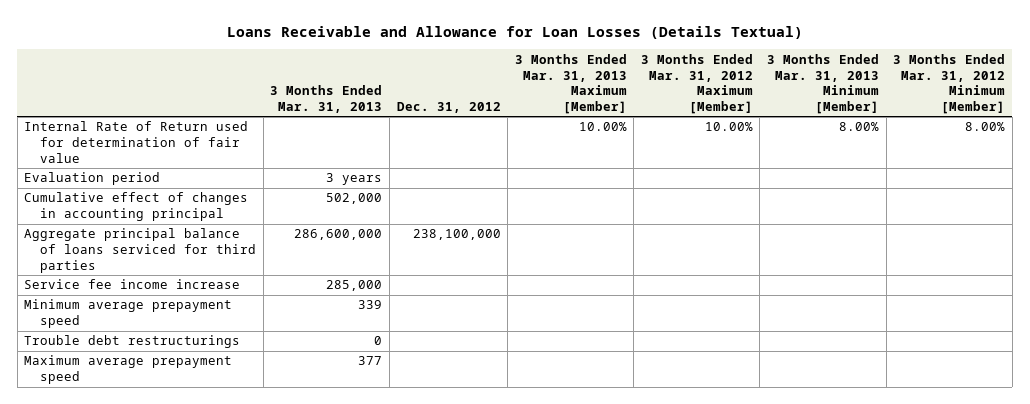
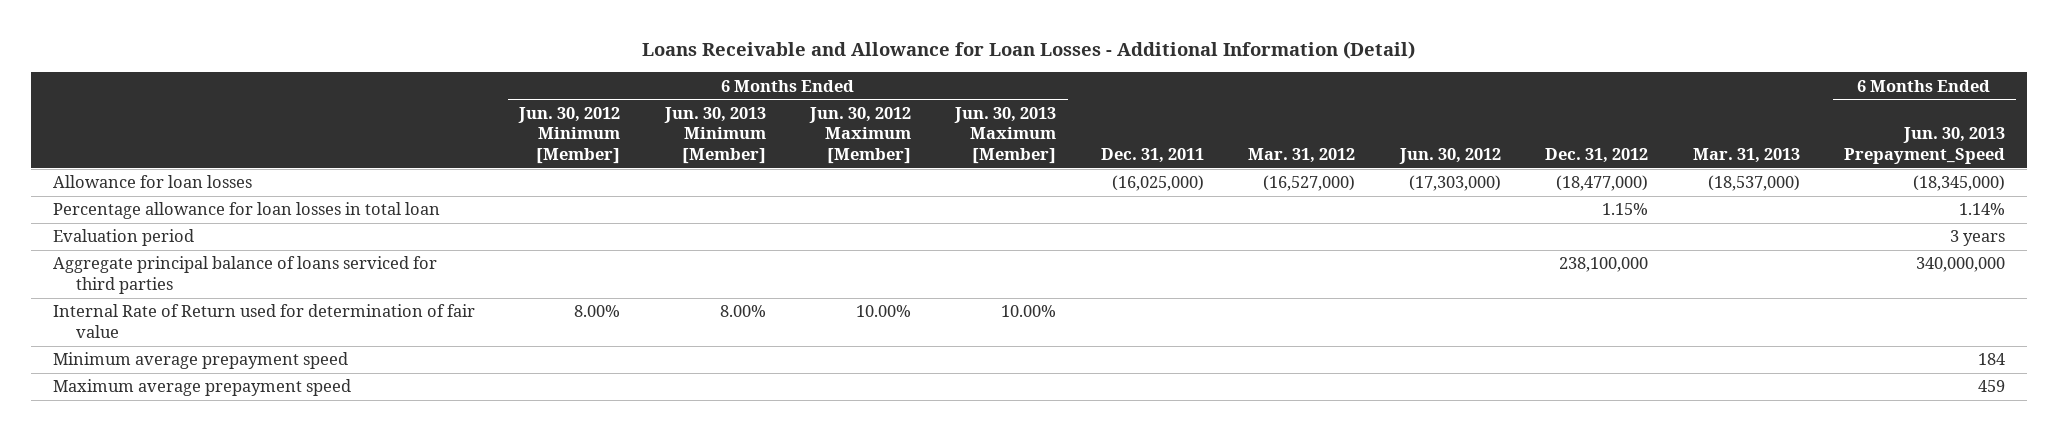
- Loans Receivable and Allowance for Loan Losses (Details Textual)
+ Loans Receivable and Allowance for Loan Losses - Additional Information (Detail)
- | 3 Months Ended Mar. 31, 2013 | Dec. 31, 2012 | 3 Months Ended Mar. 31, 2013 Maximum [Member] | 3 Months Ended Mar. 31, 2012 Maximum [Member] | 3 Months Ended Mar. 31, 2013 Minimum [Member] | 3 Months Ended Mar. 31, 2012 Minimum [Member]
+ | 6 Months Ended Jun. 30, 2012 Minimum [Member] | 6 Months Ended Jun. 30, 2013 Minimum [Member] | 6 Months Ended Jun. 30, 2012 Maximum [Member] | 6 Months Ended Jun. 30, 2013 Maximum [Member] | Dec. 31, 2011 | Mar. 31, 2012 | Jun. 30, 2012 | Dec. 31, 2012 | Mar. 31, 2013 | 6 Months Ended Jun. 30, 2013 Prepayment_Speed
+ Allowance for loan losses | | | | | (16,025,000) | (16,527,000) | (17,303,000) | (18,477,000) | (18,537,000) | (18,345,000)
+ Percentage allowance for loan losses in total loan | | | | | | | | 1.15% | | 1.14%
- Cumulative effect of changes in accounting principal | 502,000 | | | | |
- Service fee income increase | 285,000 | | | | |
moved down: Internal Rate of Return used for determination of fair value | 8.00% | 8.00% | 10.00% | 10.00% | | | | | |
- Trouble debt restructurings | 0 | | | | |

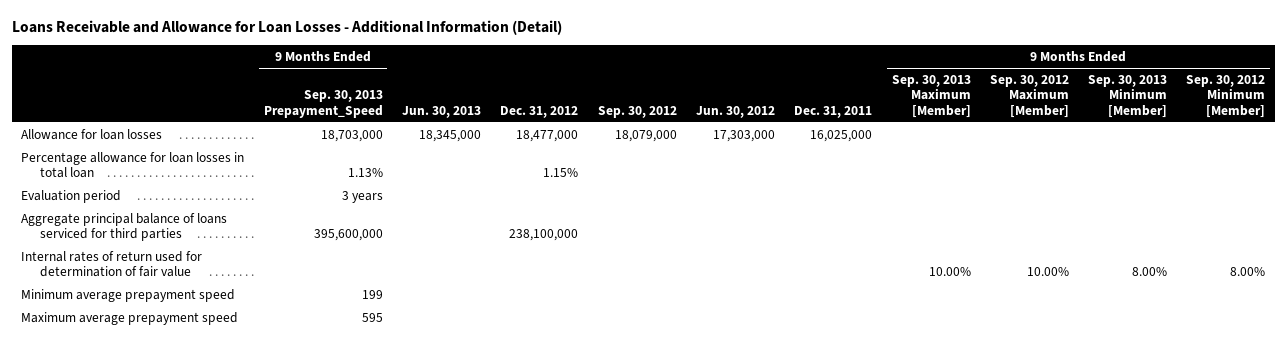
- | 6 Months Ended Jun. 30, 2012 Minimum [Member] | 6 Months Ended Jun. 30, 2013 Minimum [Member] | 6 Months Ended Jun. 30, 2012 Maximum [Member] | 6 Months Ended Jun. 30, 2013 Maximum [Member] | Dec. 31, 2011 | Mar. 31, 2012 | Jun. 30, 2012 | Dec. 31, 2012 | Mar. 31, 2013 | 6 Months Ended Jun. 30, 2013 Prepayment_Speed
+ | 9 Months Ended Sep. 30, 2013 Prepayment_Speed | Jun. 30, 2013 | Dec. 31, 2012 | Sep. 30, 2012 | Jun. 30, 2012 | Dec. 31, 2011 | 9 Months Ended Sep. 30, 2013 Maximum [Member] | 9 Months Ended Sep. 30, 2012 Maximum [Member] | 9 Months Ended Sep. 30, 2013 Minimum [Member] | 9 Months Ended Sep. 30, 2012 Minimum [Member]
- Allowance for loan losses | | | | | (16,025,000) | (16,527,000) | (17,303,000) | (18,477,000) | (18,537,000) | (18,345,000)
+ Allowance for loan losses | 18,703,000 | 18,345,000 | 18,477,000 | 18,079,000 | 17,303,000 | 16,025,000 | | | |
- Internal Rate of Return used for determination of fair value | 8.00% | 8.00% | 10.00% | 10.00% | | | | | |
+ Internal rates of return used for determination of fair value | | | | | | | 10.00% | 10.00% | 8.00% | 8.00%

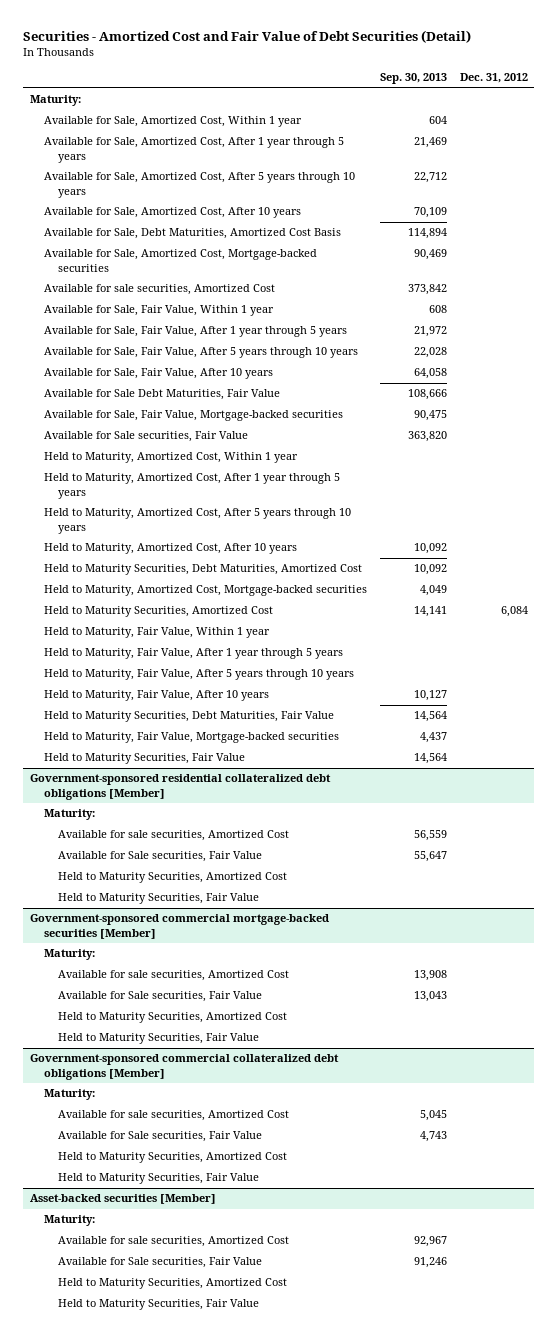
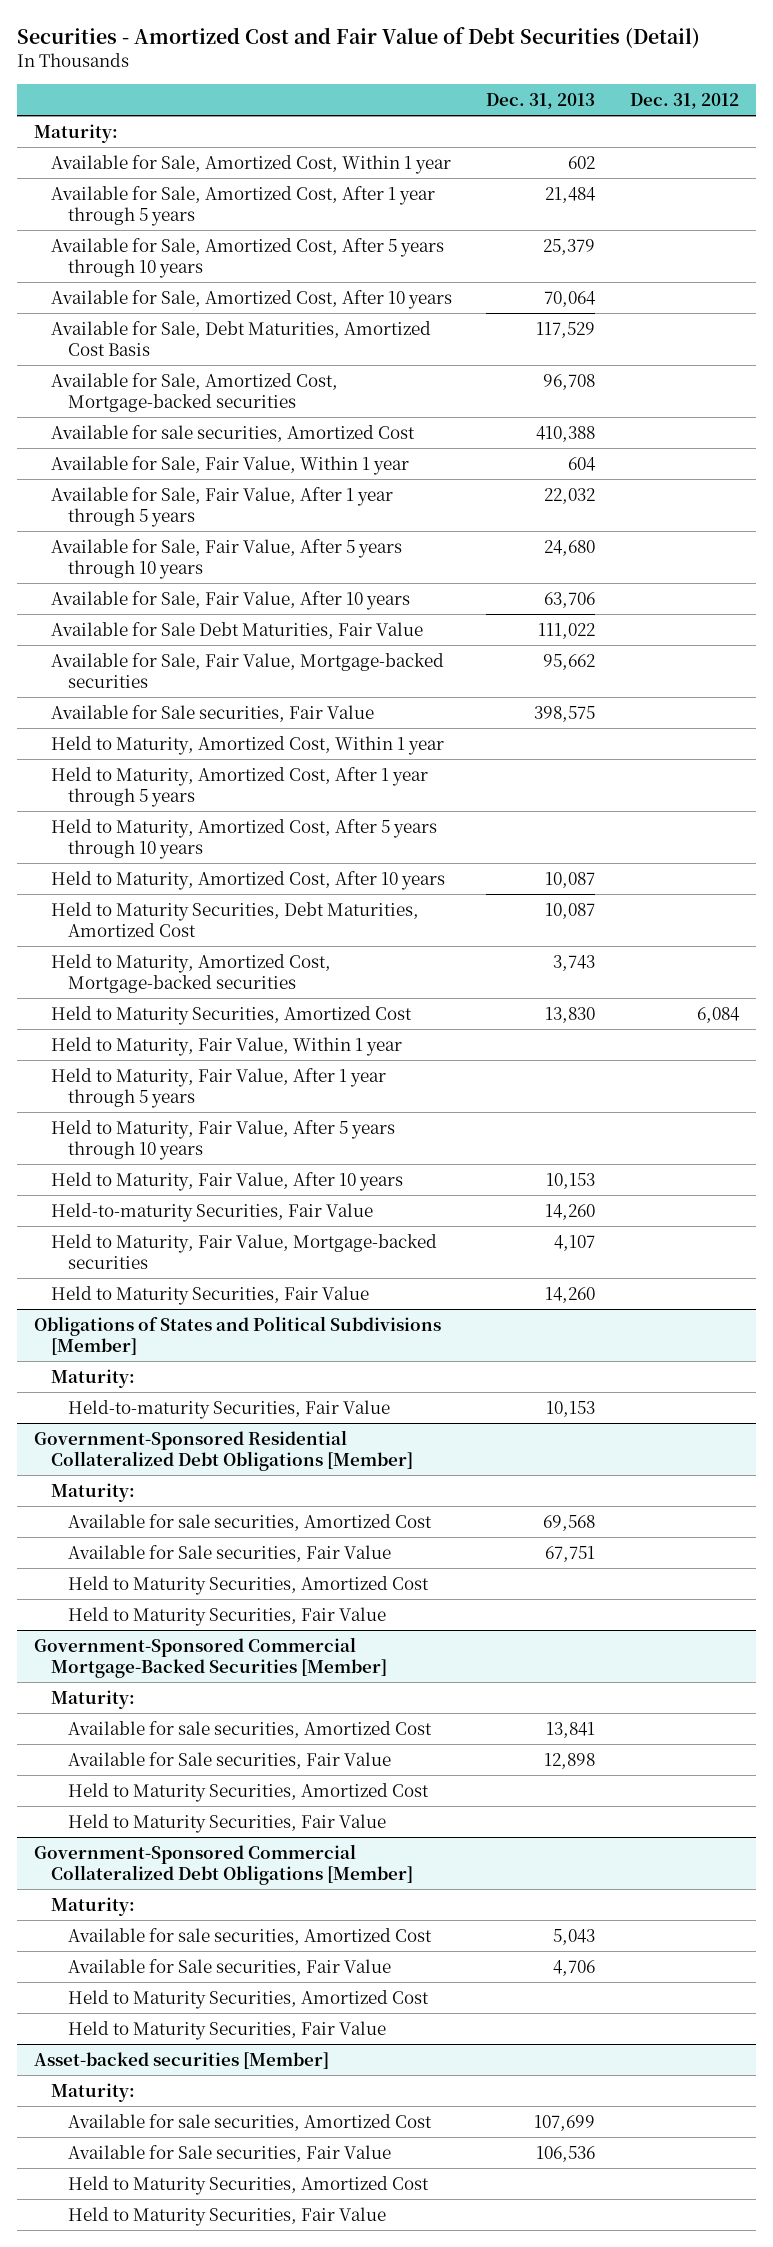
- | Sep. 30, 2013 | Dec. 31, 2012
+ | Dec. 31, 2013 | Dec. 31, 2012
- Held to Maturity Securities, Debt Maturities, Fair Value | 14,564 |
+ Held-to-maturity Securities, Fair Value | 14,260 |
- Government-sponsored residential collateralized debt obligations [Member]
+ Obligations of States and Political Subdivisions [Member]
+ Maturity:
+ Held-to-maturity Securities, Fair Value | 10,153 |
+ Government-Sponsored Residential Collateralized Debt Obligations [Member]
- Government-sponsored commercial mortgage-backed securities [Member]
+ Government-Sponsored Commercial Mortgage-Backed Securities [Member]
- Government-sponsored commercial collateralized debt obligations [Member]
+ Government-Sponsored Commercial Collateralized Debt Obligations [Member]

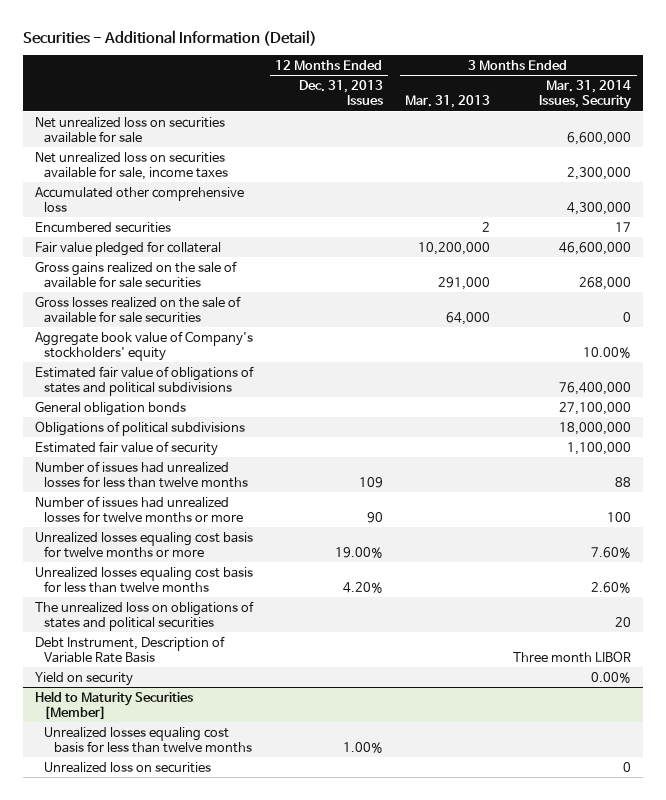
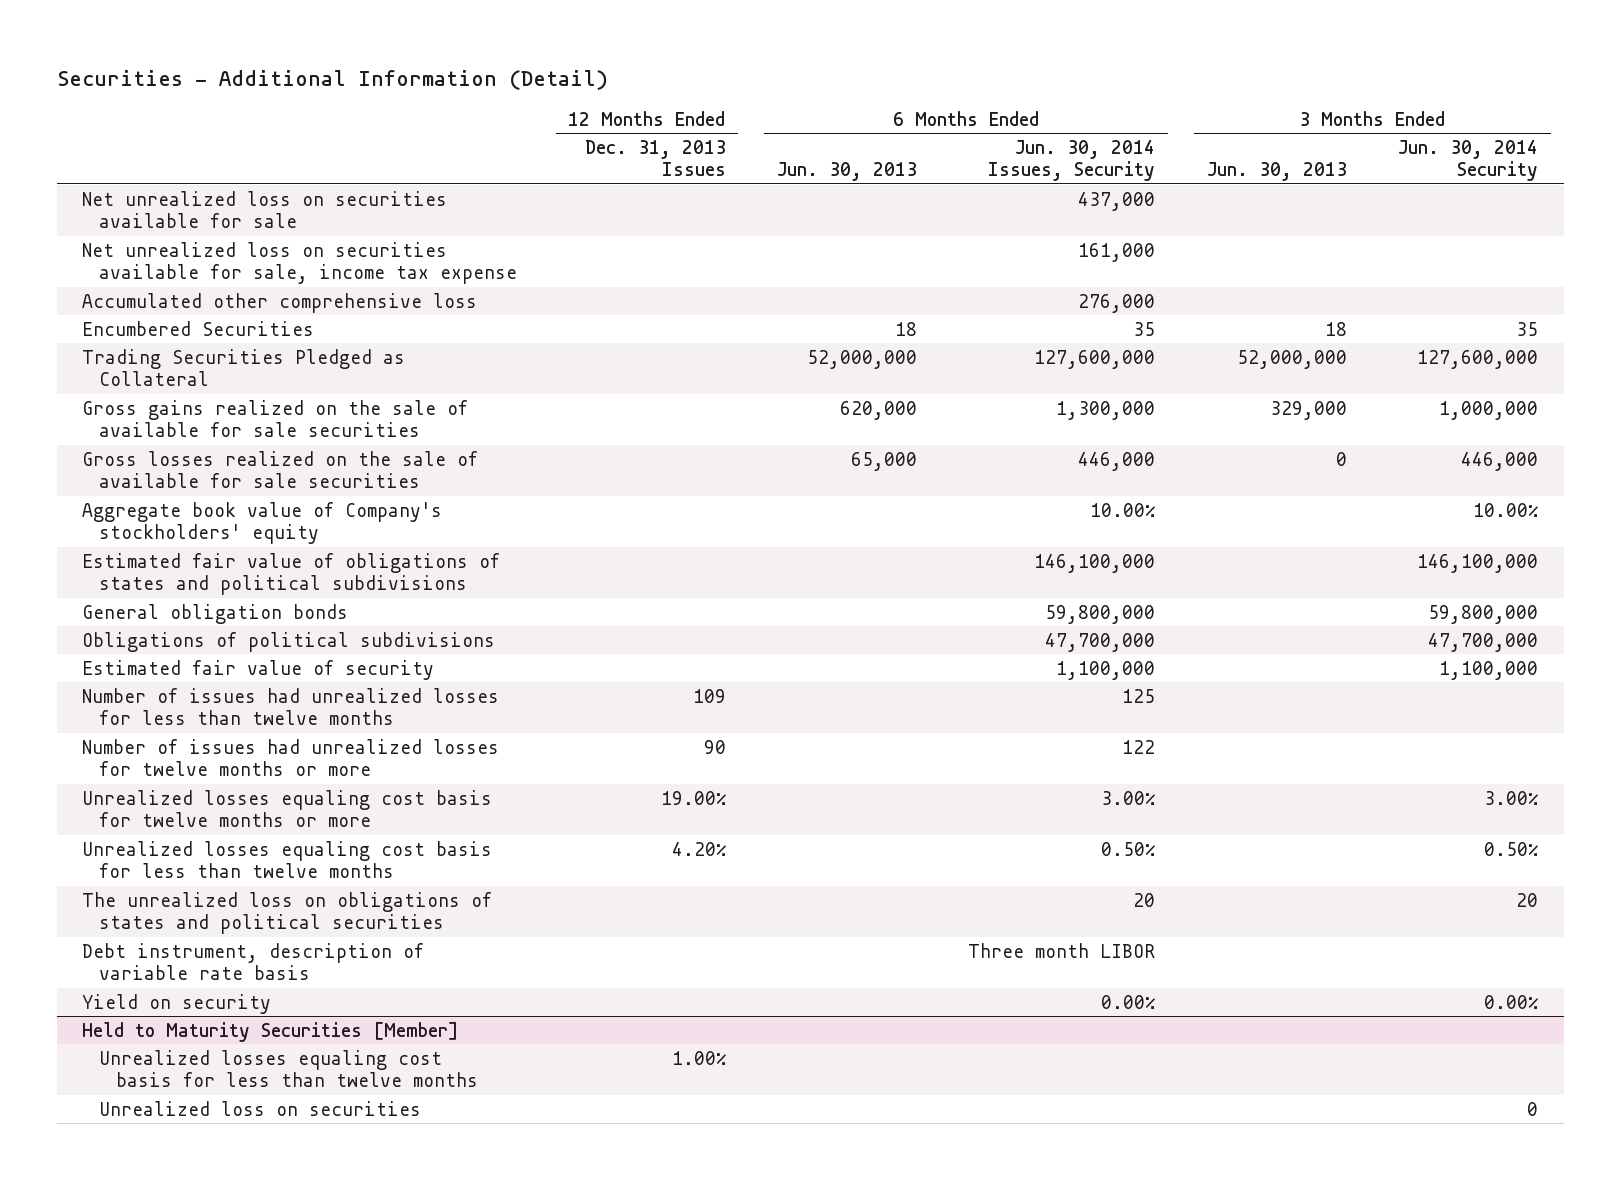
- | 12 Months Ended Dec. 31, 2013 Issues | 3 Months Ended Mar. 31, 2013 | 3 Months Ended Mar. 31, 2014 Issues, Security
+ | 12 Months Ended Dec. 31, 2013 Issues | 6 Months Ended Jun. 30, 2013 | 6 Months Ended Jun. 30, 2014 Issues, Security | 3 Months Ended Jun. 30, 2013 | 3 Months Ended Jun. 30, 2014 Security
- Net unrealized loss on securities available for sale, income taxes | | | 2,300,000
+ Net unrealized loss on securities available for sale, income tax expense | | | 161,000 | |
- Encumbered securities | | 2 | 17
- Fair value pledged for collateral | | 10,200,000 | 46,600,000
+ Encumbered Securities | | 18 | 35 | 18 | 35
+ Trading Securities Pledged as Collateral | | 52,000,000 | 127,600,000 | 52,000,000 | 127,600,000
- Debt Instrument, Description of Variable Rate Basis | | | Three month LIBOR
+ Debt instrument, description of variable rate basis | | | Three month LIBOR | |

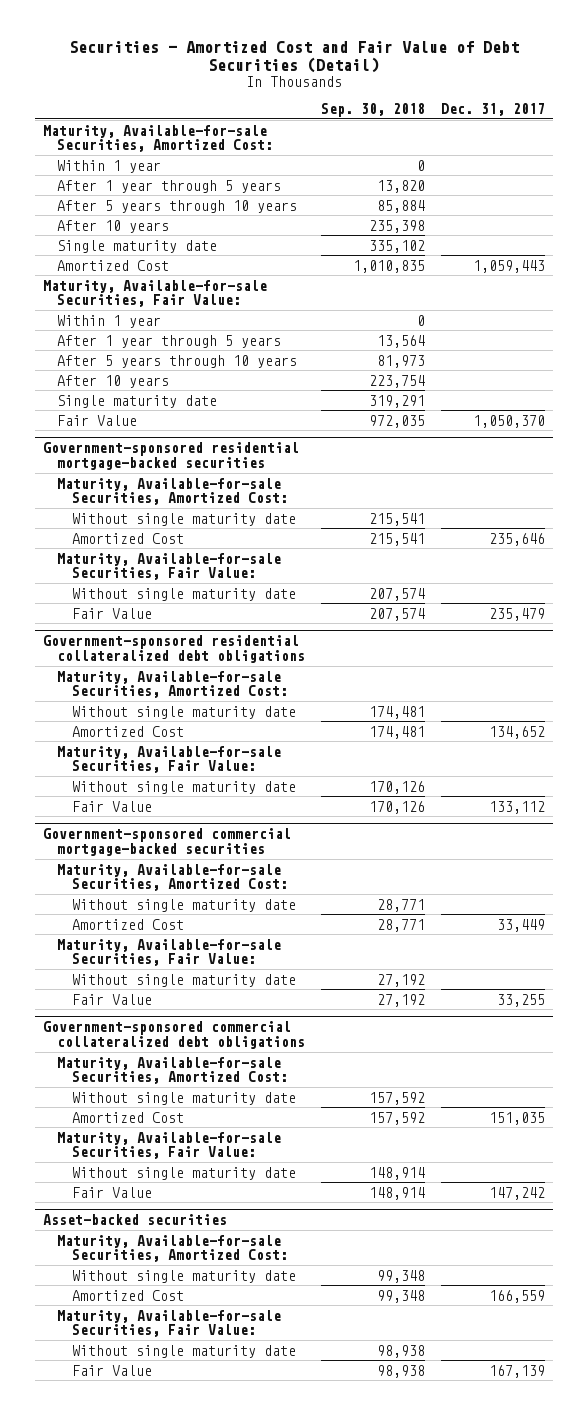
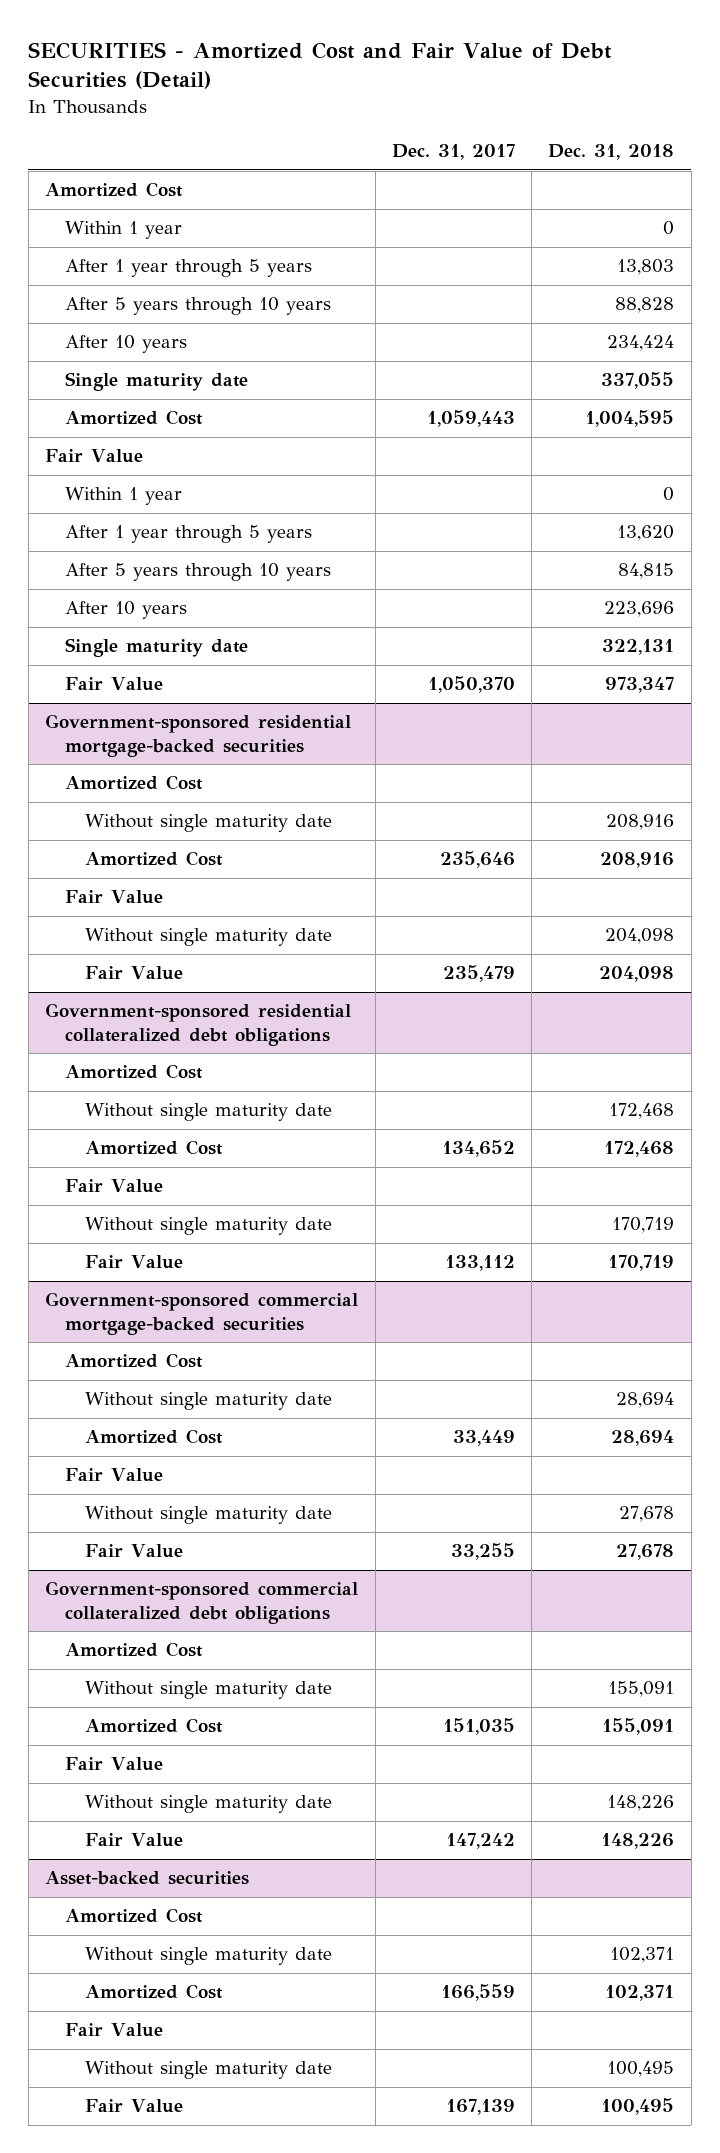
- Securities - Amortized Cost and Fair Value of Debt Securities (Detail)
+ SECURITIES - Amortized Cost and Fair Value of Debt Securities (Detail)
- | Sep. 30, 2018 | Dec. 31, 2017
+ | Dec. 31, 2017 | Dec. 31, 2018
- Maturity, Available-for-sale Securities, Amortized Cost:
+ Amortized Cost
- Maturity, Available-for-sale Securities, Fair Value:
+ Fair Value
@ Government-sponsored residential mortgage-backed securities
- Maturity, Available-for-sale Securities, Amortized Cost:
+ Amortized Cost
- Maturity, Available-for-sale Securities, Fair Value:
+ Fair Value
@ Government-sponsored residential collateralized debt obligations
- Maturity, Available-for-sale Securities, Amortized Cost:
+ Amortized Cost
- Maturity, Available-for-sale Securities, Fair Value:
+ Fair Value
@ Government-sponsored commercial mortgage-backed securities
- Maturity, Available-for-sale Securities, Amortized Cost:
+ Amortized Cost
- Maturity, Available-for-sale Securities, Fair Value:
+ Fair Value
@ Government-sponsored commercial collateralized debt obligations
- Maturity, Available-for-sale Securities, Amortized Cost:
+ Amortized Cost
- Maturity, Available-for-sale Securities, Fair Value:
+ Fair Value
@ Asset-backed securities
- Maturity, Available-for-sale Securities, Amortized Cost:
+ Amortized Cost
- Maturity, Available-for-sale Securities, Fair Value:
+ Fair Value

